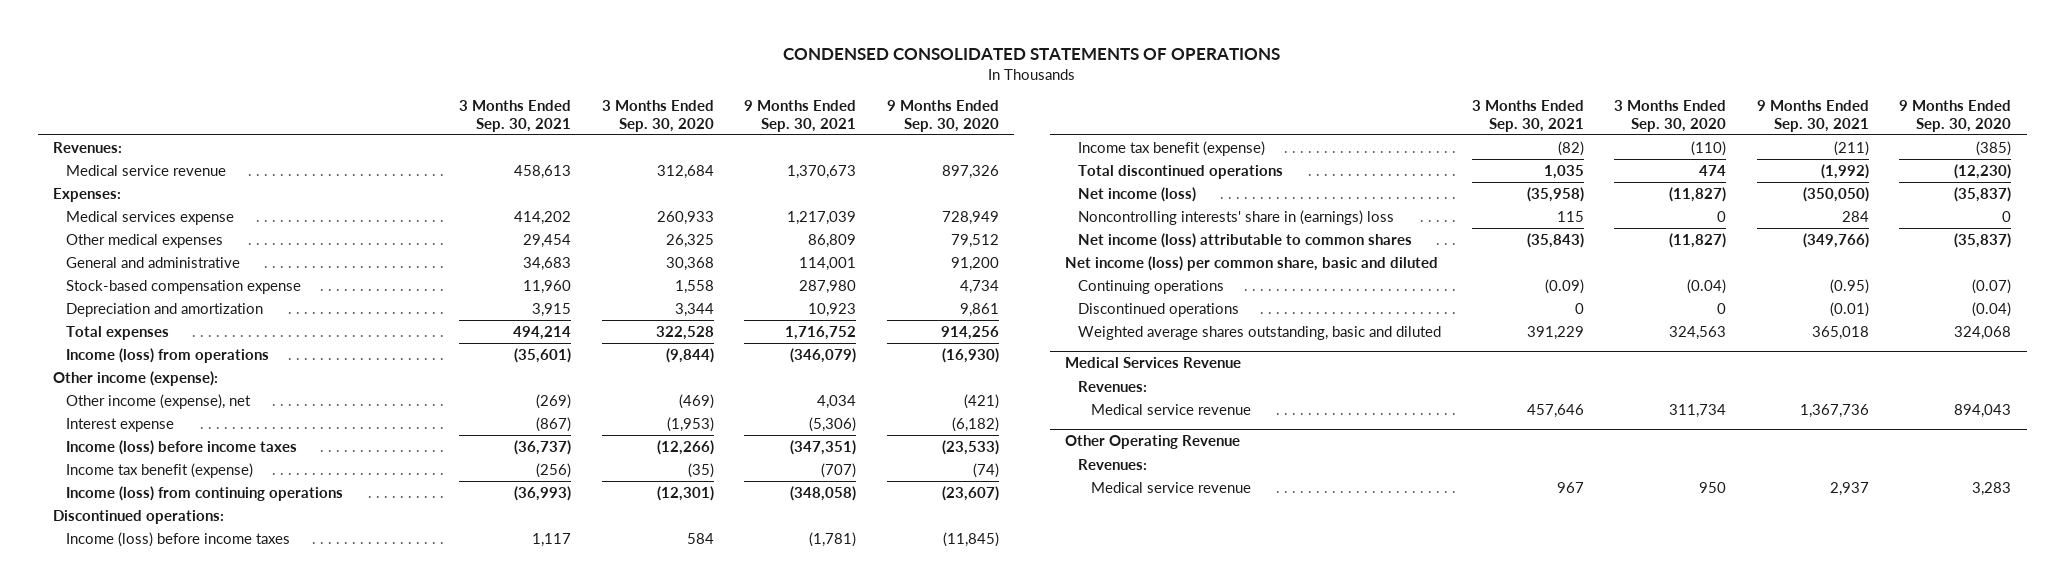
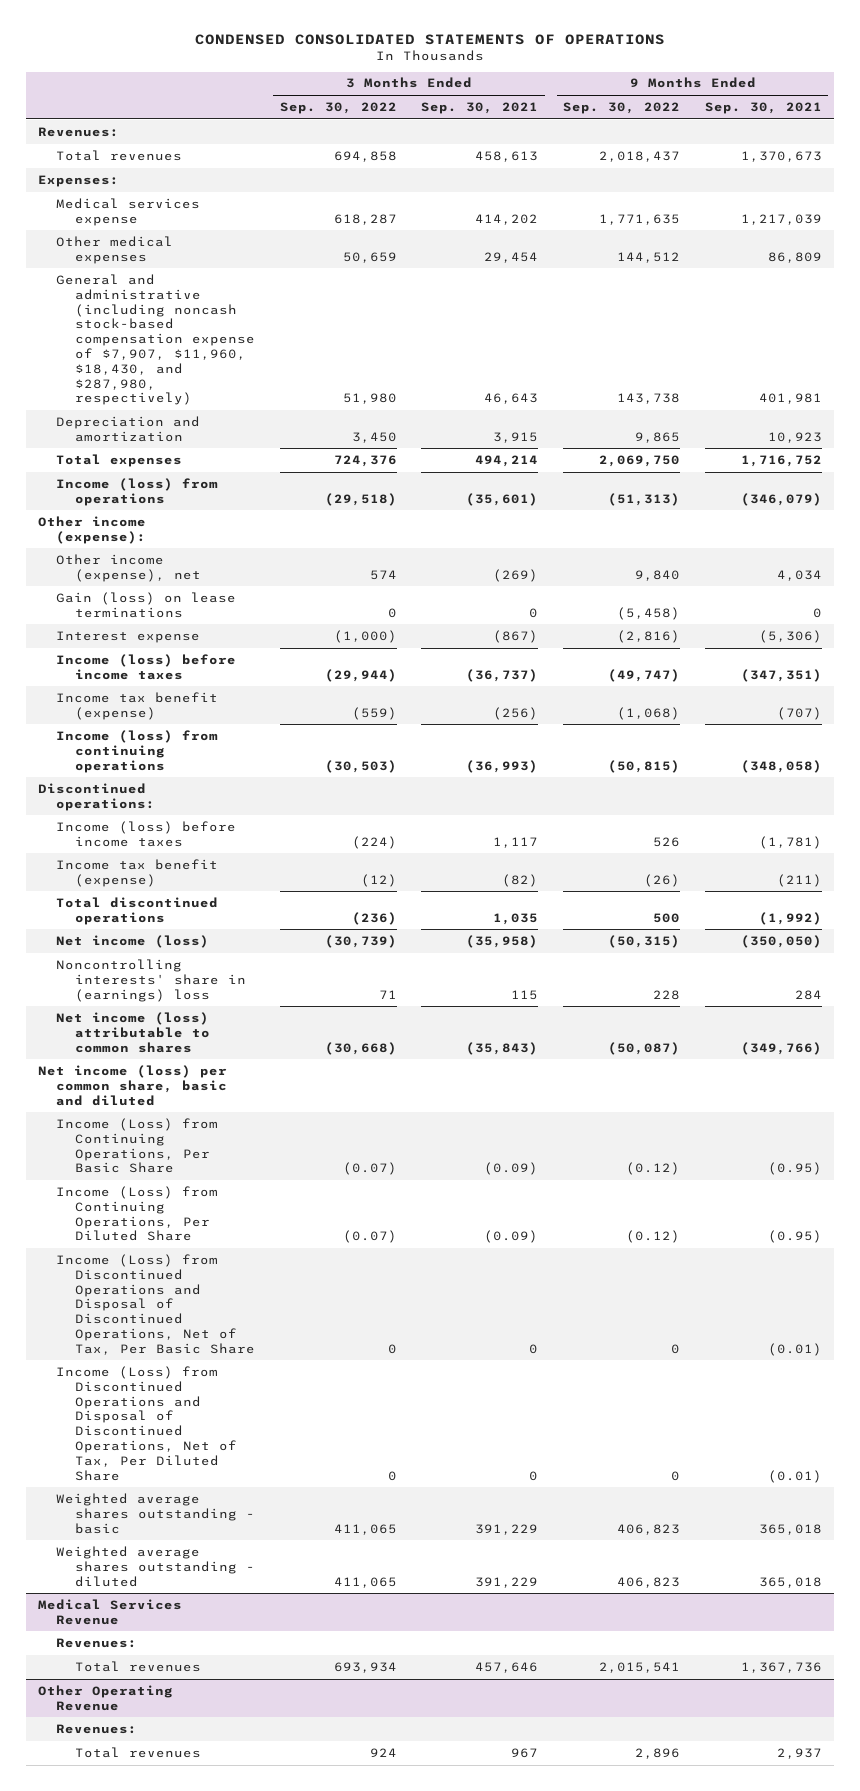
- | 3 Months Ended Sep. 30, 2021 | 3 Months Ended Sep. 30, 2020 | 9 Months Ended Sep. 30, 2021 | 9 Months Ended Sep. 30, 2020
+ | 3 Months Ended Sep. 30, 2022 | 3 Months Ended Sep. 30, 2021 | 9 Months Ended Sep. 30, 2022 | 9 Months Ended Sep. 30, 2021
- Medical service revenue | 458,613 | 312,684 | 1,370,673 | 897,326
+ Total revenues | 694,858 | 458,613 | 2,018,437 | 1,370,673
- General and administrative | 34,683 | 30,368 | 114,001 | 91,200
- Stock-based compensation expense | 11,960 | 1,558 | 287,980 | 4,734
+ General and administrative (including noncash stock-based compensation expense of $7,907, $11,960, $18,430, and $287,980, respectively) | 51,980 | 46,643 | 143,738 | 401,981
+ Gain (loss) on lease terminations | 0 | 0 | (5,458) | 0
- Continuing operations | (0.09) | (0.04) | (0.95) | (0.07)
- Discontinued operations | 0 | 0 | (0.01) | (0.04)
- Weighted average shares outstanding, basic and diluted | 391,229 | 324,563 | 365,018 | 324,068
+ Income (Loss) from Continuing Operations, Per Basic Share | (0.07) | (0.09) | (0.12) | (0.95)
+ Income (Loss) from Continuing Operations, Per Diluted Share | (0.07) | (0.09) | (0.12) | (0.95)
+ Income (Loss) from Discontinued Operations and Disposal of Discontinued Operations, Net of Tax, Per Basic Share | 0 | 0 | 0 | (0.01)
+ Income (Loss) from Discontinued Operations and Disposal of Discontinued Operations, Net of Tax, Per Diluted Share | 0 | 0 | 0 | (0.01)
+ Weighted average shares outstanding - basic | 411,065 | 391,229 | 406,823 | 365,018
+ Weighted average shares outstanding - diluted | 411,065 | 391,229 | 406,823 | 365,018
@ Medical Services Revenue
- Medical service revenue | 457,646 | 311,734 | 1,367,736 | 894,043
+ Total revenues | 693,934 | 457,646 | 2,015,541 | 1,367,736
@ Other Operating Revenue
- Medical service revenue | 967 | 950 | 2,937 | 3,283
+ Total revenues | 924 | 967 | 2,896 | 2,937

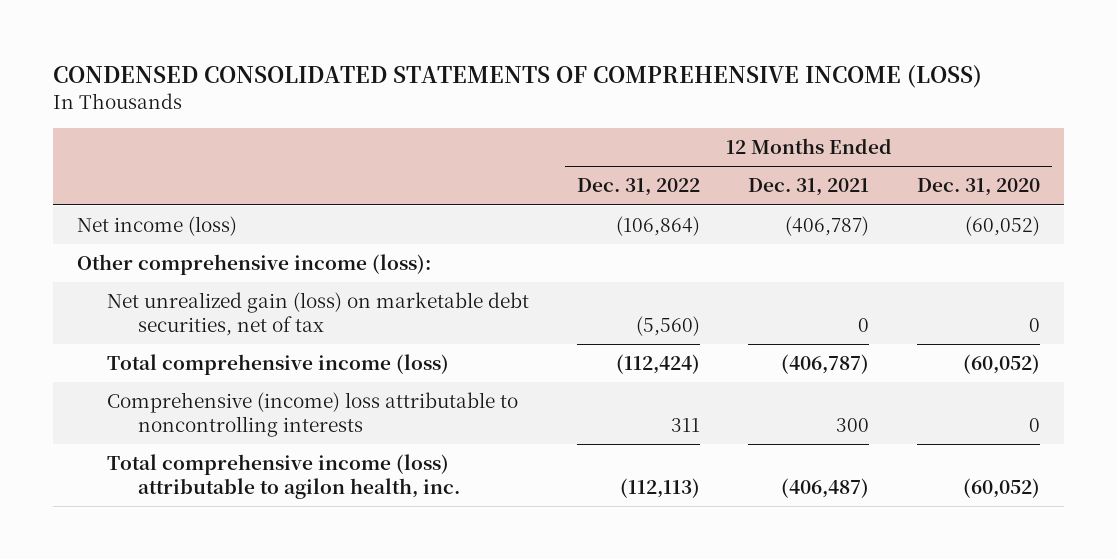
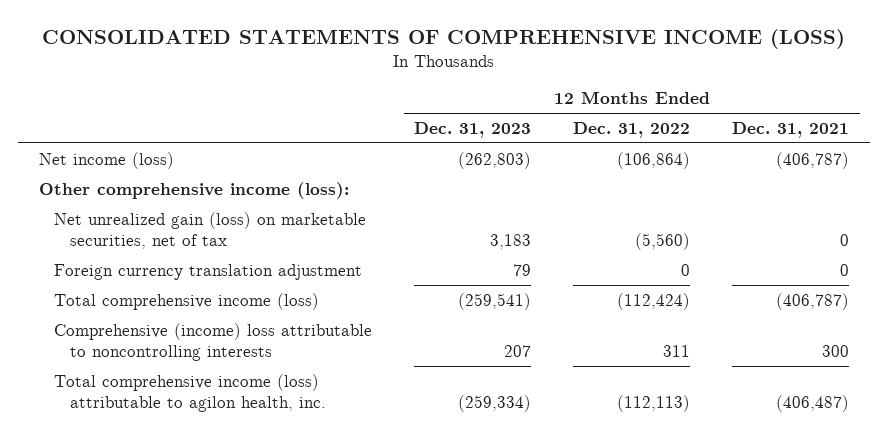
- CONDENSED CONSOLIDATED STATEMENTS OF COMPREHENSIVE INCOME (LOSS)
+ CONSOLIDATED STATEMENTS OF COMPREHENSIVE INCOME (LOSS)
- | 12 Months Ended Dec. 31, 2022 | 12 Months Ended Dec. 31, 2021 | 12 Months Ended Dec. 31, 2020
+ | 12 Months Ended Dec. 31, 2023 | 12 Months Ended Dec. 31, 2022 | 12 Months Ended Dec. 31, 2021
- Net unrealized gain (loss) on marketable debt securities, net of tax | (5,560) | 0 | 0
+ Net unrealized gain (loss) on marketable securities, net of tax | 3,183 | (5,560) | 0
+ Foreign currency translation adjustment | 79 | 0 | 0

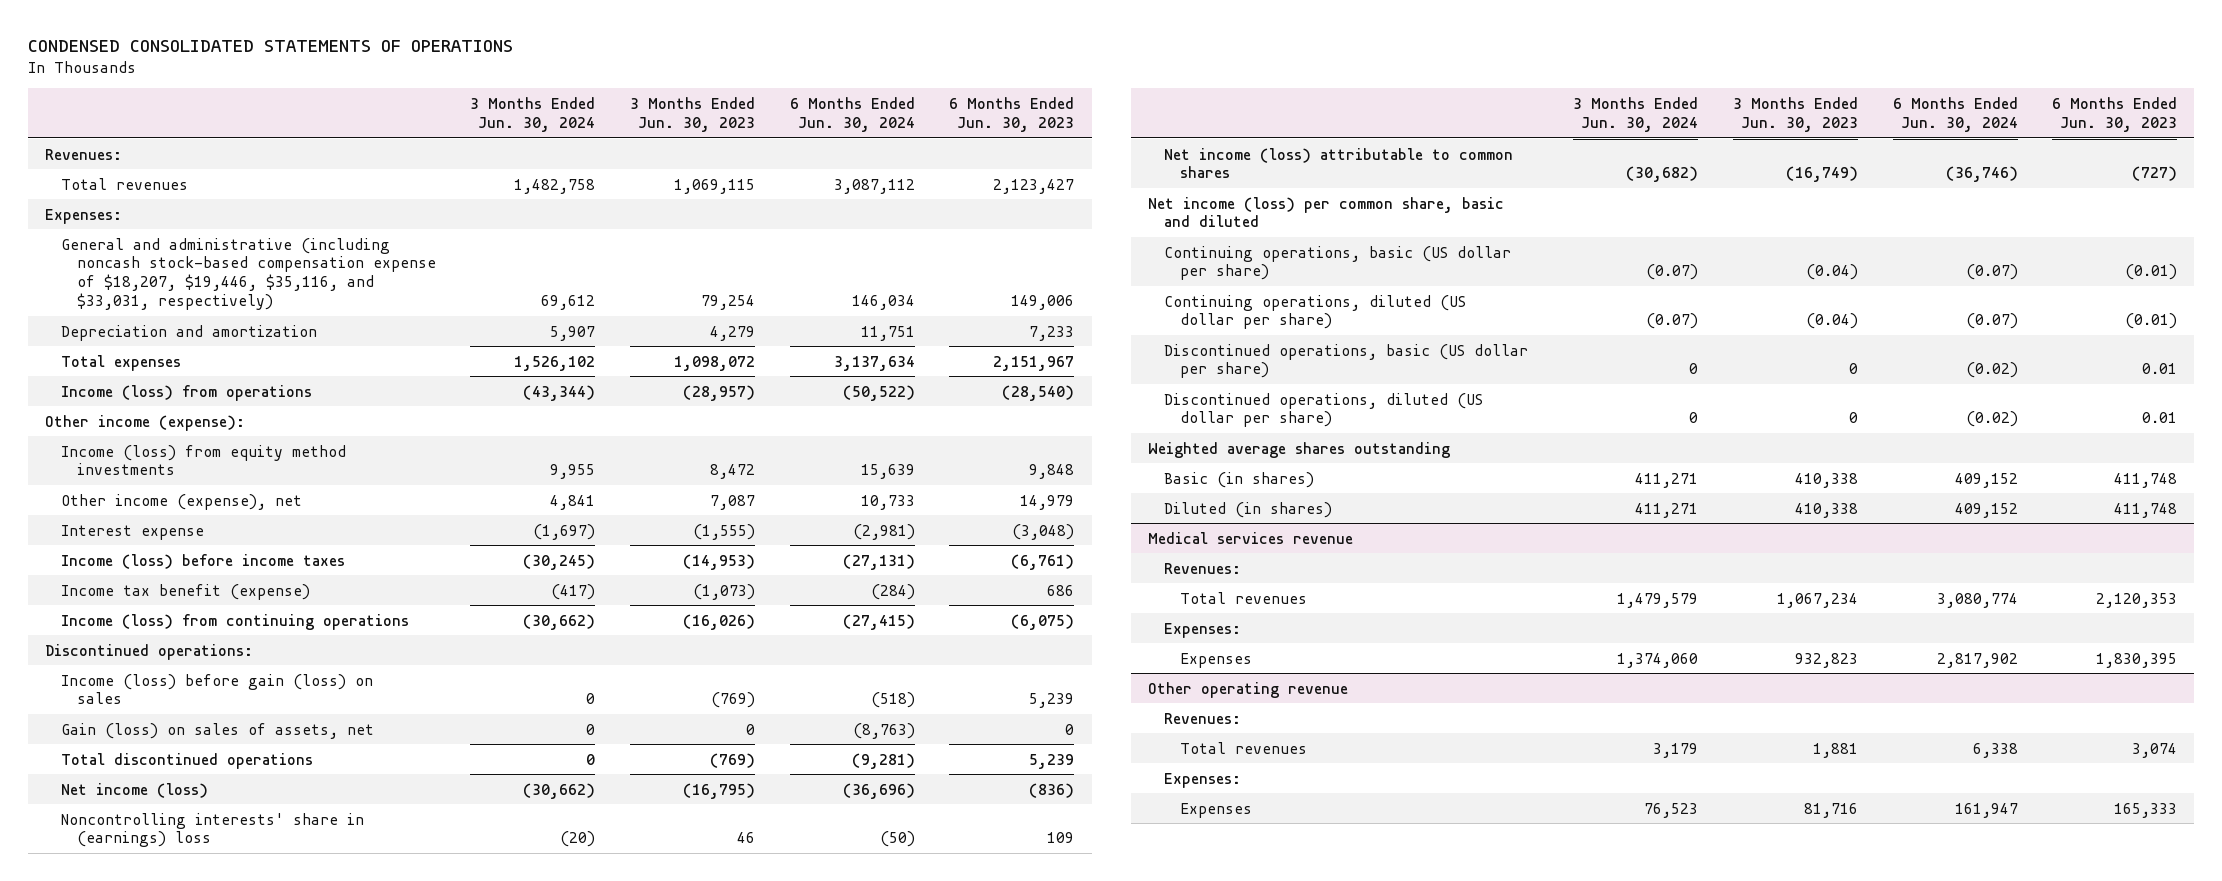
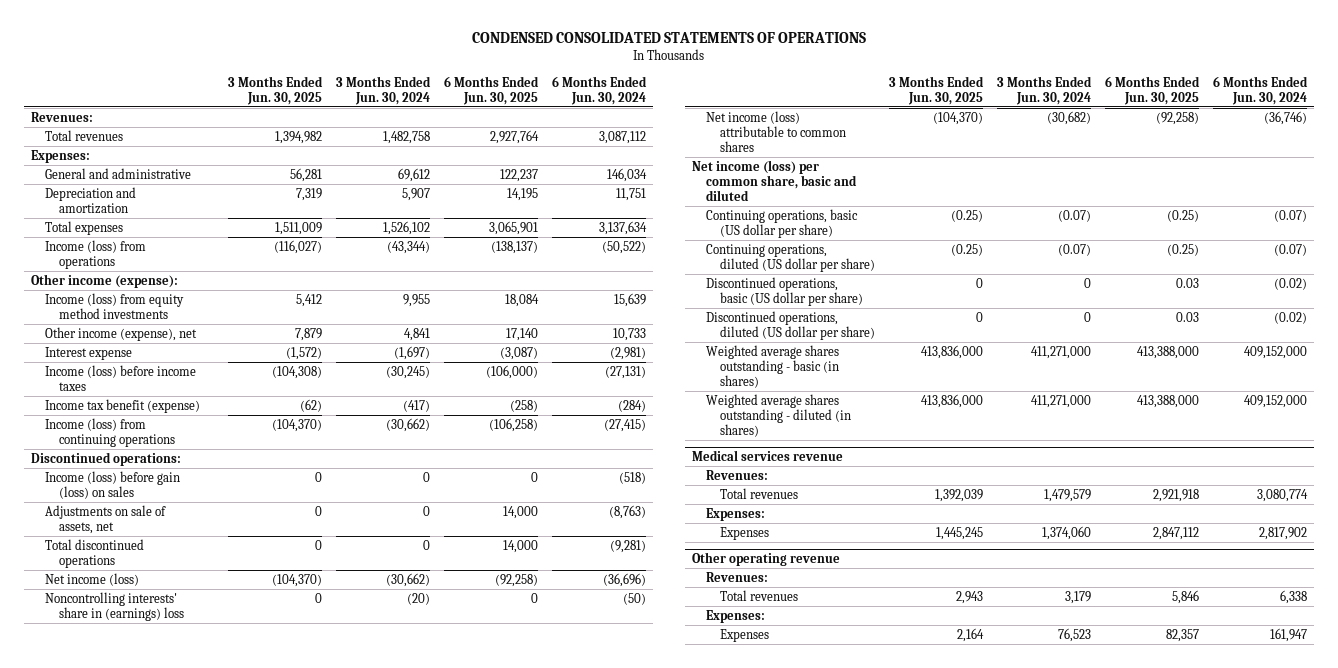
- | 3 Months Ended Jun. 30, 2024 | 3 Months Ended Jun. 30, 2023 | 6 Months Ended Jun. 30, 2024 | 6 Months Ended Jun. 30, 2023
+ | 3 Months Ended Jun. 30, 2025 | 3 Months Ended Jun. 30, 2024 | 6 Months Ended Jun. 30, 2025 | 6 Months Ended Jun. 30, 2024
- General and administrative (including noncash stock-based compensation expense of $18,207, $19,446, $35,116, and $33,031, respectively) | 69,612 | 79,254 | 146,034 | 149,006
+ General and administrative | 56,281 | 69,612 | 122,237 | 146,034
- Gain (loss) on sales of assets, net | 0 | 0 | (8,763) | 0
+ Adjustments on sale of assets, net | 0 | 0 | 14,000 | (8,763)
- Weighted average shares outstanding
- Basic (in shares) | 411,271 | 410,338 | 409,152 | 411,748
- Diluted (in shares) | 411,271 | 410,338 | 409,152 | 411,748
+ Weighted average shares outstanding - basic (in shares) | 413,836,000 | 411,271,000 | 413,388,000 | 409,152,000
+ Weighted average shares outstanding - diluted (in shares) | 413,836,000 | 411,271,000 | 413,388,000 | 409,152,000

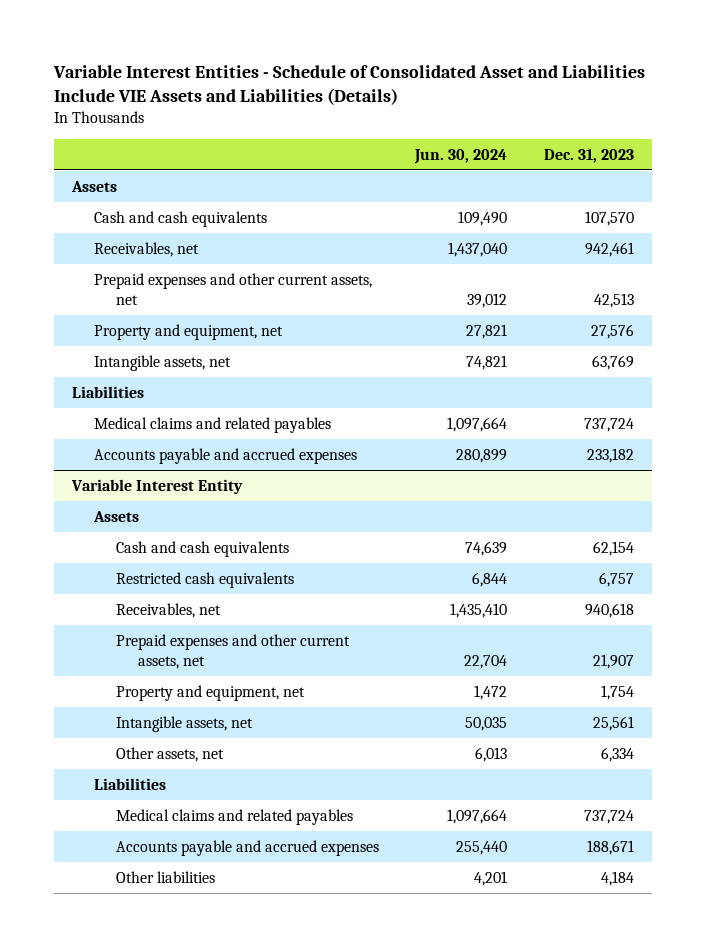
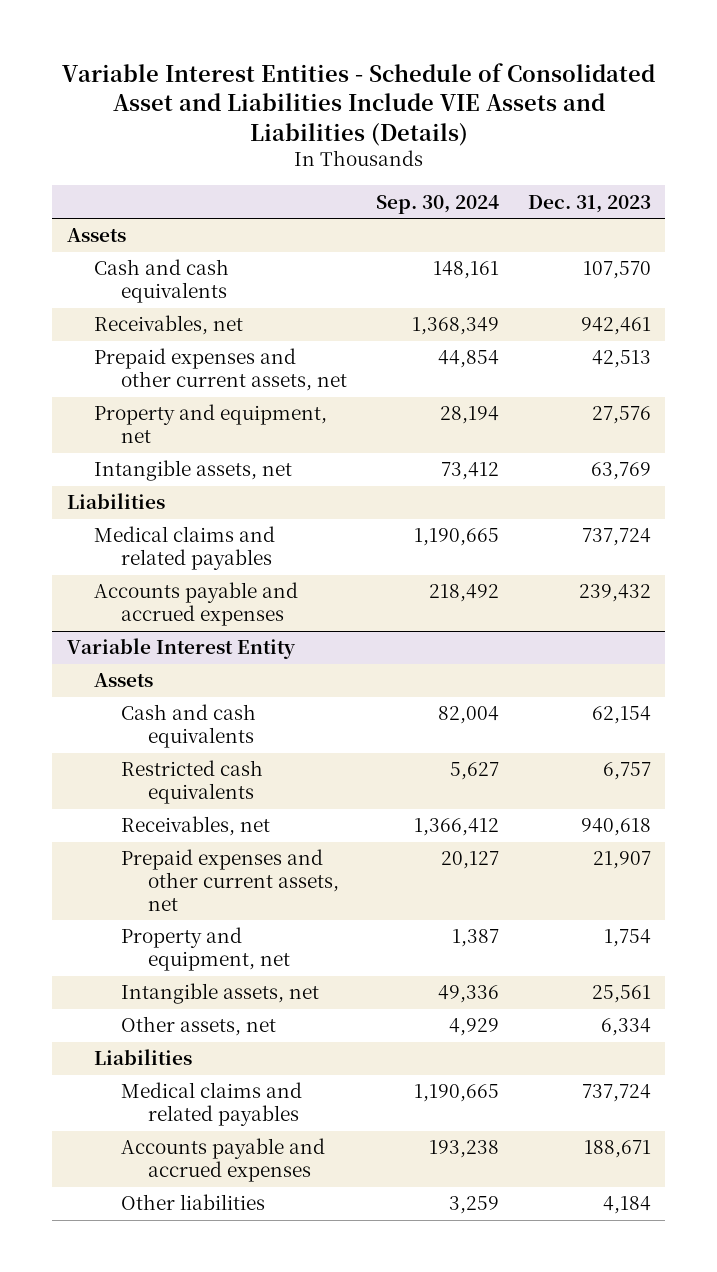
- | Jun. 30, 2024 | Dec. 31, 2023
+ | Sep. 30, 2024 | Dec. 31, 2023
- Accounts payable and accrued expenses | 280,899 | 233,182
+ Accounts payable and accrued expenses | 218,492 | 239,432

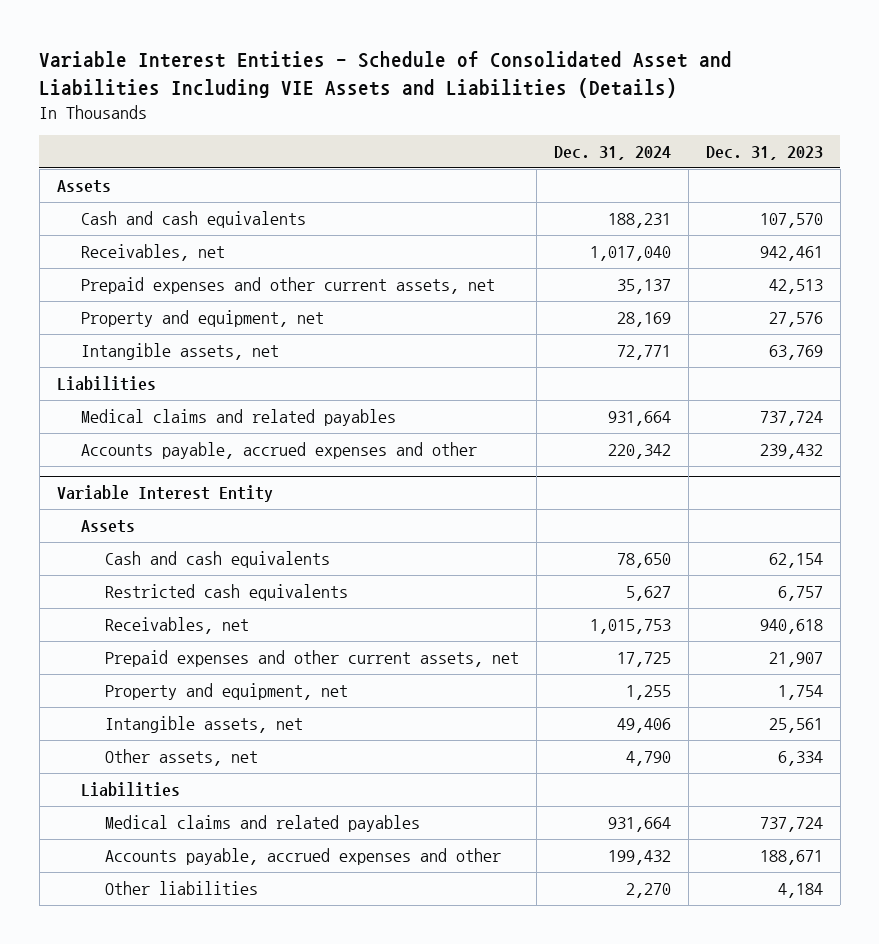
- Variable Interest Entities - Schedule of Consolidated Asset and Liabilities Include VIE Assets and Liabilities (Details)
+ Variable Interest Entities - Schedule of Consolidated Asset and Liabilities Including VIE Assets and Liabilities (Details)
- | Sep. 30, 2024 | Dec. 31, 2023
+ | Dec. 31, 2024 | Dec. 31, 2023
- Accounts payable and accrued expenses | 218,492 | 239,432
+ Accounts payable, accrued expenses and other | 220,342 | 239,432
@ Variable Interest Entity
- Accounts payable and accrued expenses | 193,238 | 188,671
+ Accounts payable, accrued expenses and other | 199,432 | 188,671

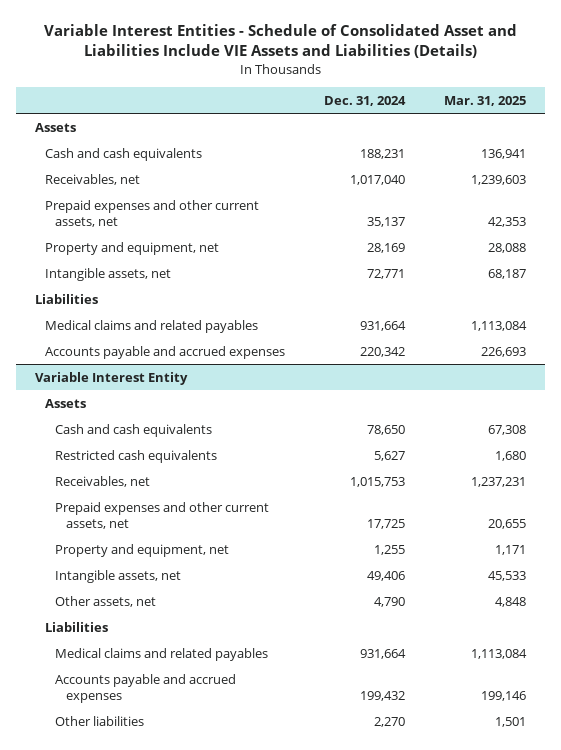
- Variable Interest Entities - Schedule of Consolidated Asset and Liabilities Including VIE Assets and Liabilities (Details)
+ Variable Interest Entities - Schedule of Consolidated Asset and Liabilities Include VIE Assets and Liabilities (Details)
- | Dec. 31, 2024 | Dec. 31, 2023
+ | Dec. 31, 2024 | Mar. 31, 2025
- Accounts payable, accrued expenses and other | 220,342 | 239,432
+ Accounts payable and accrued expenses | 220,342 | 226,693
@ Variable Interest Entity
- Accounts payable, accrued expenses and other | 199,432 | 188,671
+ Accounts payable and accrued expenses | 199,432 | 199,146

